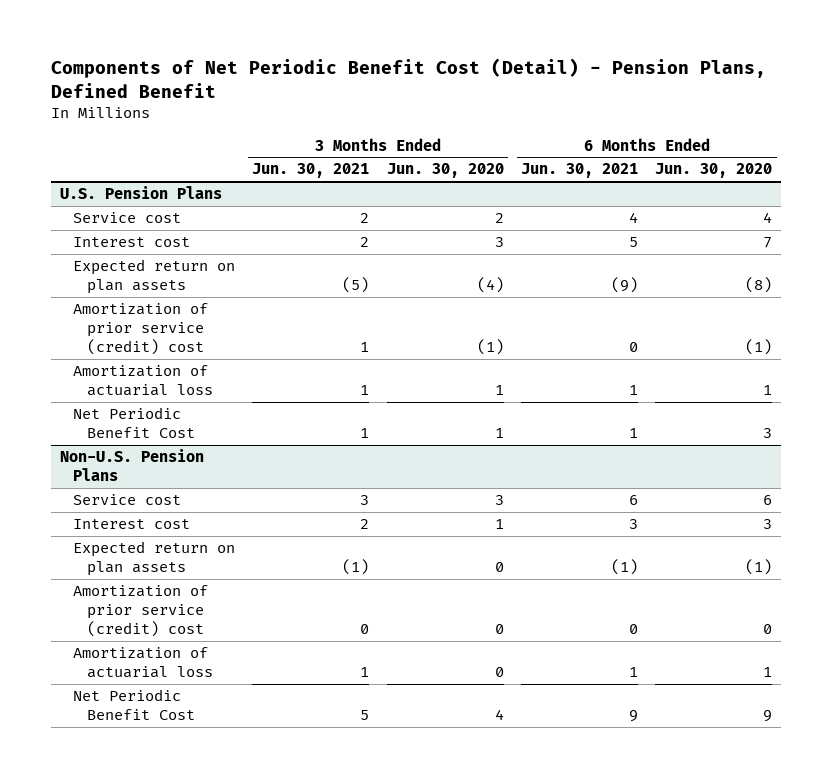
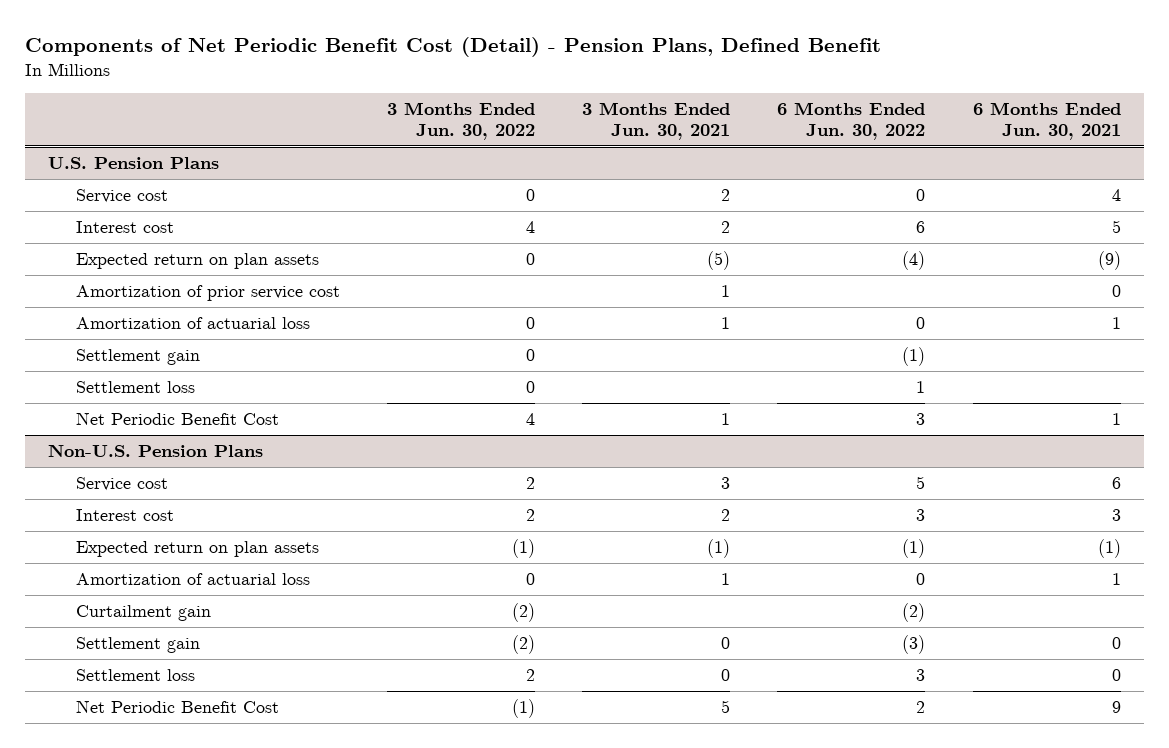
- | 3 Months Ended Jun. 30, 2021 | 3 Months Ended Jun. 30, 2020 | 6 Months Ended Jun. 30, 2021 | 6 Months Ended Jun. 30, 2020
+ | 3 Months Ended Jun. 30, 2022 | 3 Months Ended Jun. 30, 2021 | 6 Months Ended Jun. 30, 2022 | 6 Months Ended Jun. 30, 2021
@ U.S. Pension Plans
- Amortization of prior service (credit) cost | 1 | (1) | 0 | (1)
+ Amortization of prior service cost | | 1 | | 0
+ Settlement gain | 0 | | (1) |
+ Settlement loss | 0 | | 1 |
@ Non-U.S. Pension Plans
- Amortization of prior service (credit) cost | 0 | 0 | 0 | 0
+ Curtailment gain | (2) | | (2) |
+ Settlement gain | (2) | 0 | (3) | 0
+ Settlement loss | 2 | 0 | 3 | 0

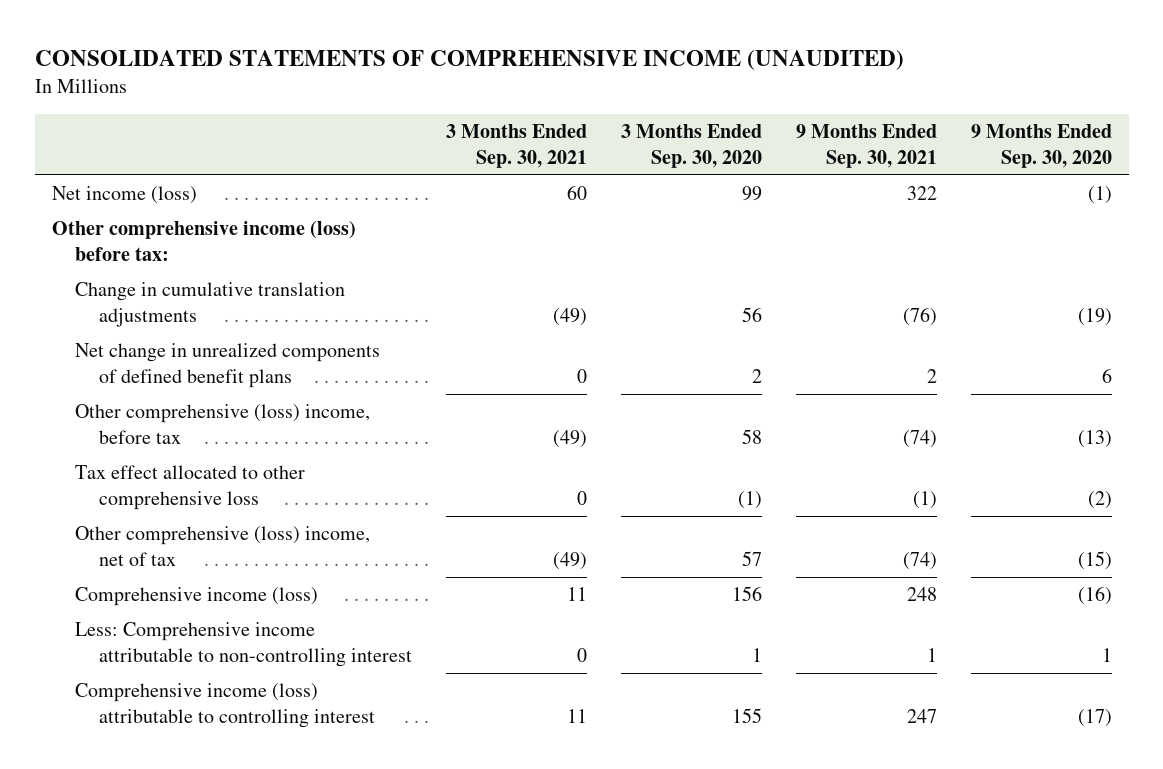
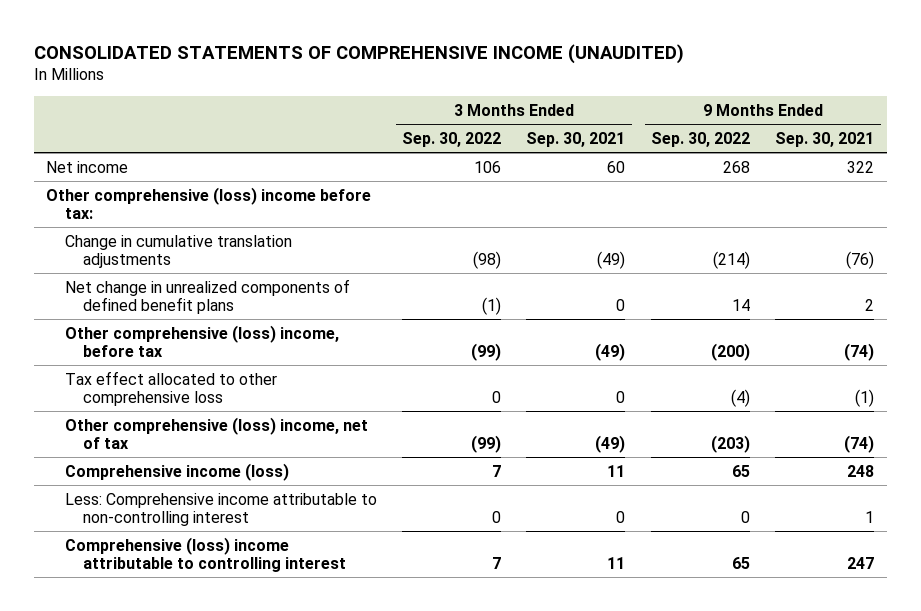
- | 3 Months Ended Sep. 30, 2021 | 3 Months Ended Sep. 30, 2020 | 9 Months Ended Sep. 30, 2021 | 9 Months Ended Sep. 30, 2020
+ | 3 Months Ended Sep. 30, 2022 | 3 Months Ended Sep. 30, 2021 | 9 Months Ended Sep. 30, 2022 | 9 Months Ended Sep. 30, 2021
- Net income (loss) | 60 | 99 | 322 | (1)
- Other comprehensive income (loss) before tax:
+ Net income | 106 | 60 | 268 | 322
+ Other comprehensive (loss) income before tax:
- Comprehensive income (loss) attributable to controlling interest | 11 | 155 | 247 | (17)
+ Comprehensive (loss) income attributable to controlling interest | 7 | 11 | 65 | 247

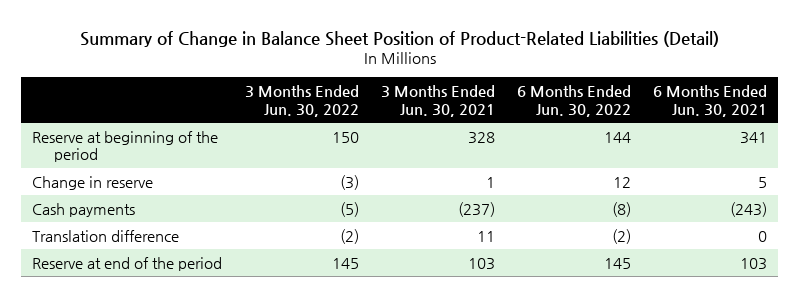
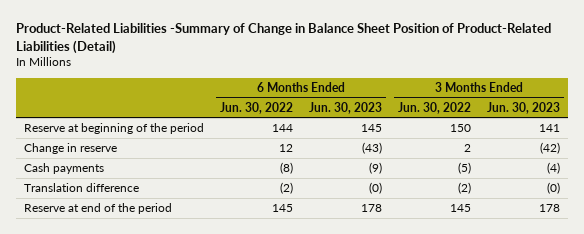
- Summary of Change in Balance Sheet Position of Product-Related Liabilities (Detail)
+ Product-Related Liabilities -Summary of Change in Balance Sheet Position of Product-Related Liabilities (Detail)
- | 3 Months Ended Jun. 30, 2022 | 3 Months Ended Jun. 30, 2021 | 6 Months Ended Jun. 30, 2022 | 6 Months Ended Jun. 30, 2021
+ | 6 Months Ended Jun. 30, 2022 | 6 Months Ended Jun. 30, 2023 | 3 Months Ended Jun. 30, 2022 | 3 Months Ended Jun. 30, 2023
- Change in reserve | (3) | 1 | 12 | 5
+ Change in reserve | 12 | (43) | 2 | (42)

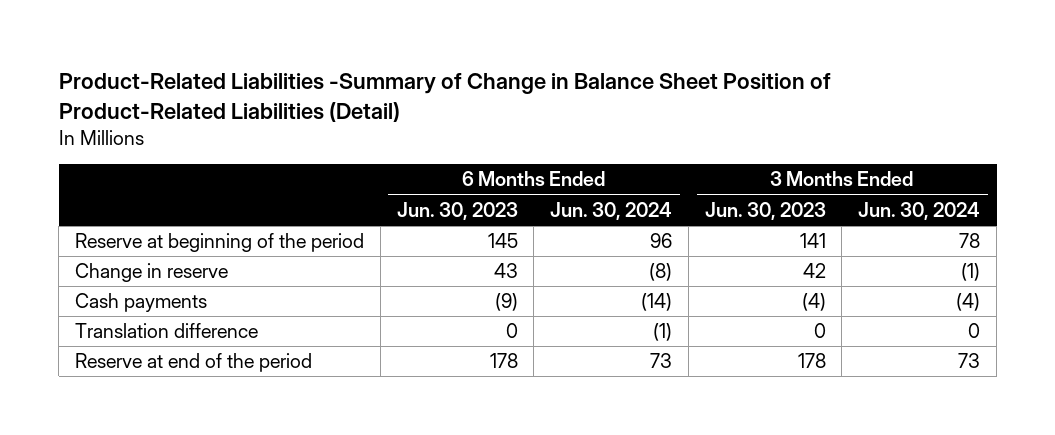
- | 6 Months Ended Jun. 30, 2022 | 6 Months Ended Jun. 30, 2023 | 3 Months Ended Jun. 30, 2022 | 3 Months Ended Jun. 30, 2023
+ | 6 Months Ended Jun. 30, 2023 | 6 Months Ended Jun. 30, 2024 | 3 Months Ended Jun. 30, 2023 | 3 Months Ended Jun. 30, 2024
- Change in reserve | 12 | (43) | 2 | (42)
+ Change in reserve | 43 | (8) | 42 | (1)
- Translation difference | (2) | (0) | (2) | (0)
+ Translation difference | 0 | (1) | 0 | 0

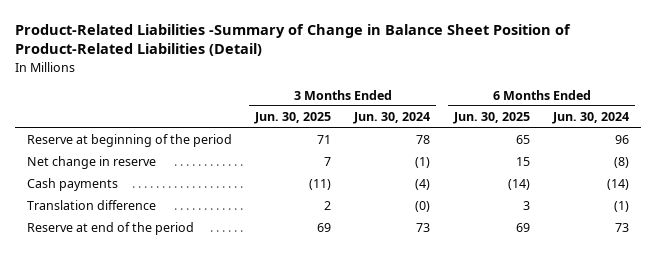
- | 6 Months Ended Jun. 30, 2023 | 6 Months Ended Jun. 30, 2024 | 3 Months Ended Jun. 30, 2023 | 3 Months Ended Jun. 30, 2024
+ | 3 Months Ended Jun. 30, 2025 | 3 Months Ended Jun. 30, 2024 | 6 Months Ended Jun. 30, 2025 | 6 Months Ended Jun. 30, 2024
- Change in reserve | 43 | (8) | 42 | (1)
+ Net change in reserve | 7 | (1) | 15 | (8)
- Translation difference | 0 | (1) | 0 | 0
+ Translation difference | 2 | (0) | 3 | (1)

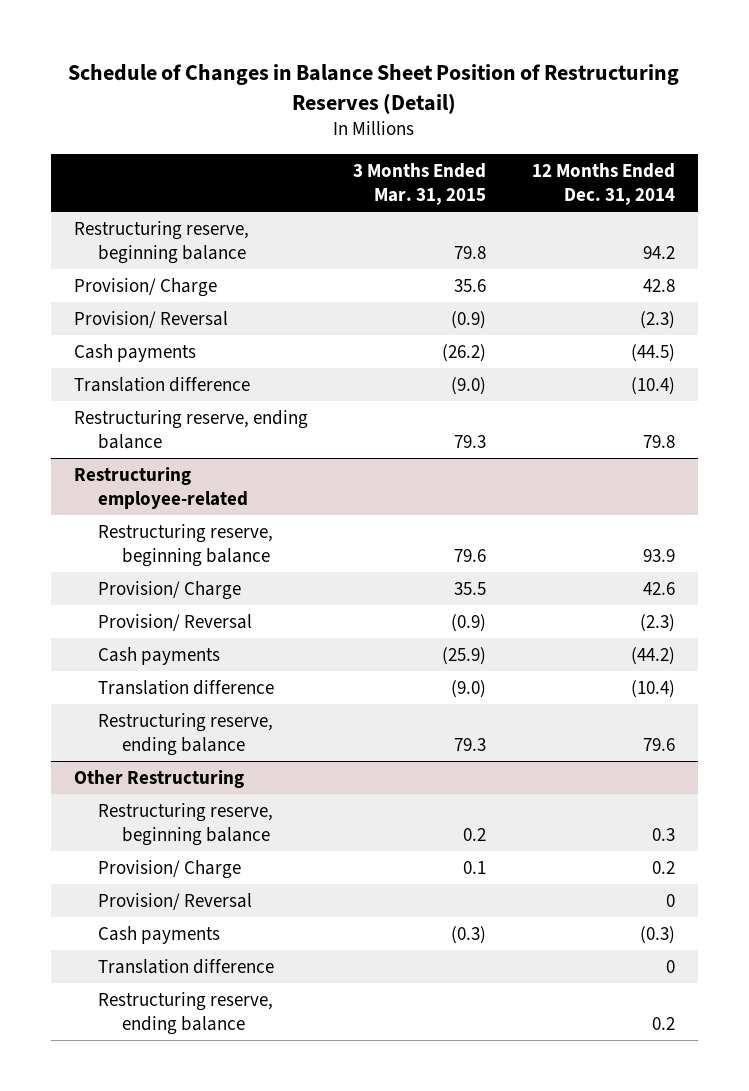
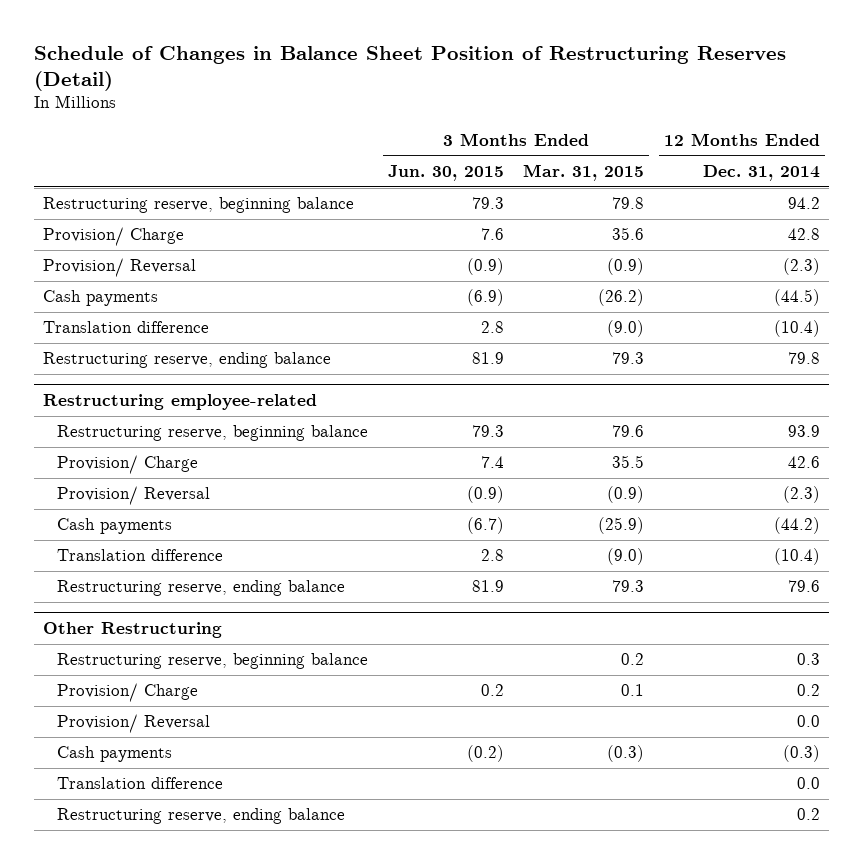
- | 3 Months Ended Mar. 31, 2015 | 12 Months Ended Dec. 31, 2014
+ | 3 Months Ended Jun. 30, 2015 | 3 Months Ended Mar. 31, 2015 | 12 Months Ended Dec. 31, 2014
@ Other Restructuring
- Provision/ Reversal | | 0
+ Provision/ Reversal | | | 0.0
- Translation difference | | 0
+ Translation difference | | | 0.0

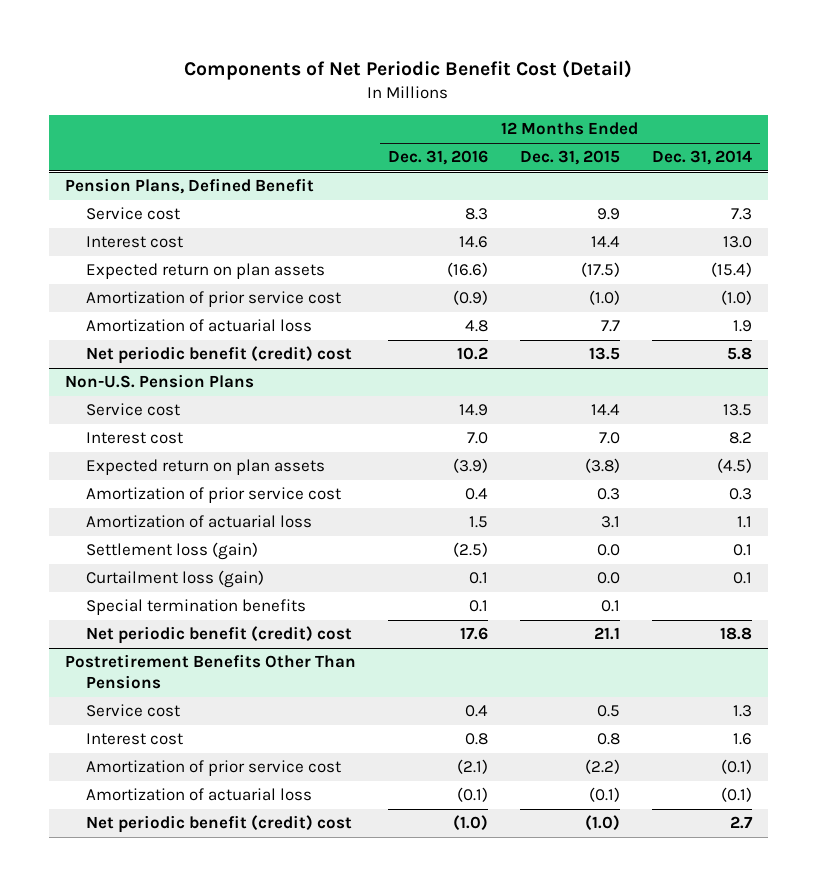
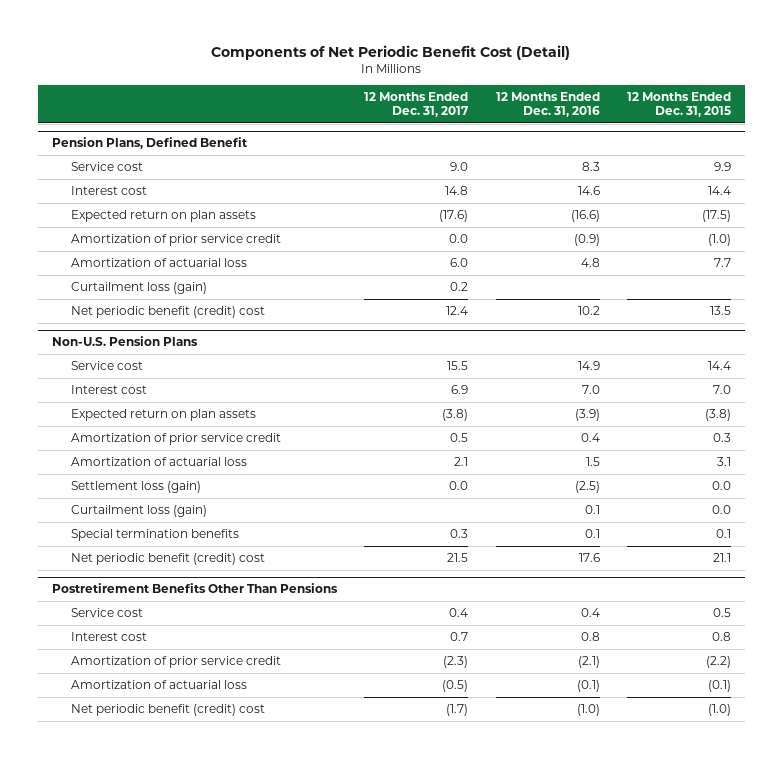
- | 12 Months Ended Dec. 31, 2016 | 12 Months Ended Dec. 31, 2015 | 12 Months Ended Dec. 31, 2014
+ | 12 Months Ended Dec. 31, 2017 | 12 Months Ended Dec. 31, 2016 | 12 Months Ended Dec. 31, 2015
@ Pension Plans, Defined Benefit
- Amortization of prior service cost | (0.9) | (1.0) | (1.0)
+ Amortization of prior service credit | 0.0 | (0.9) | (1.0)
+ Curtailment loss (gain) | 0.2 | |
@ Non-U.S. Pension Plans
- Amortization of prior service cost | 0.4 | 0.3 | 0.3
+ Amortization of prior service credit | 0.5 | 0.4 | 0.3
@ Postretirement Benefits Other Than Pensions
- Amortization of prior service cost | (2.1) | (2.2) | (0.1)
+ Amortization of prior service credit | (2.3) | (2.1) | (2.2)

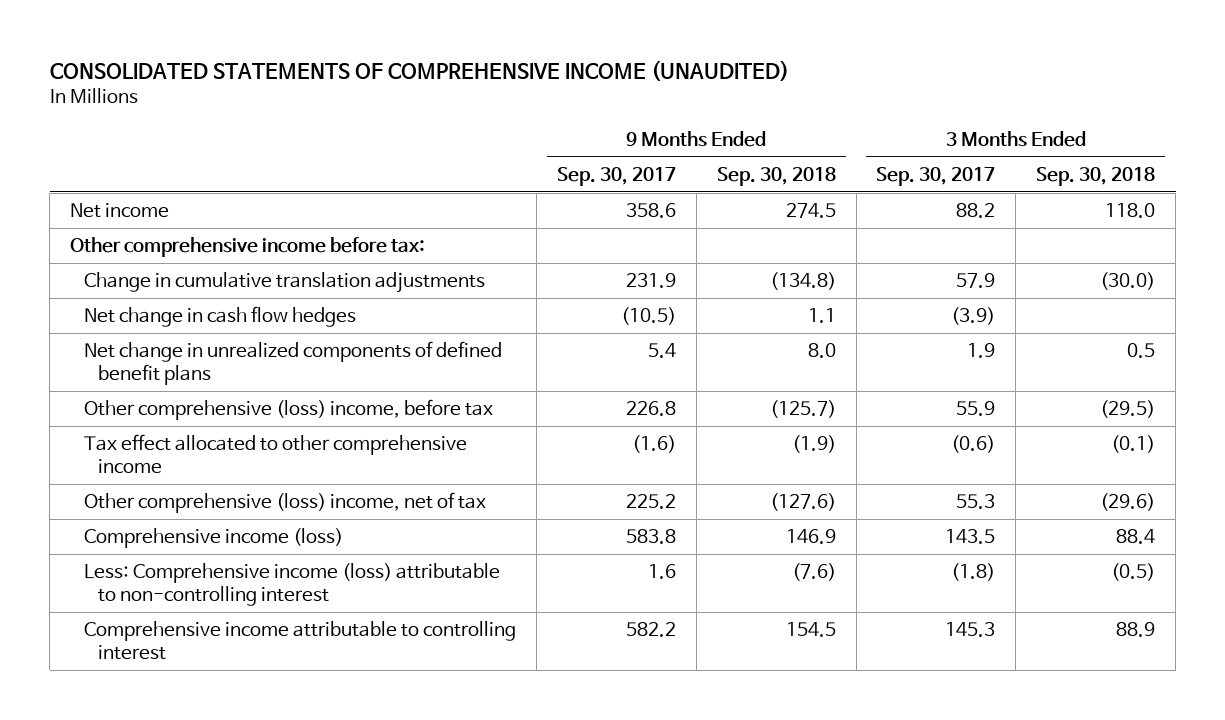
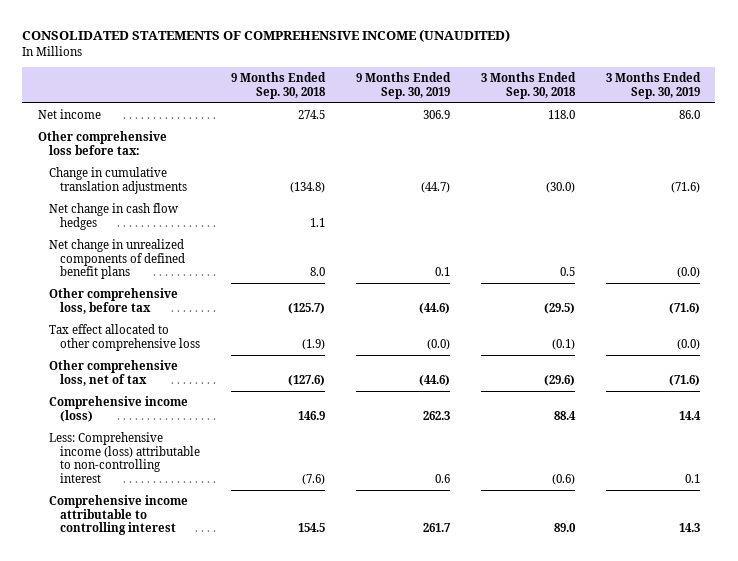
- | 9 Months Ended Sep. 30, 2017 | 9 Months Ended Sep. 30, 2018 | 3 Months Ended Sep. 30, 2017 | 3 Months Ended Sep. 30, 2018
+ | 9 Months Ended Sep. 30, 2018 | 9 Months Ended Sep. 30, 2019 | 3 Months Ended Sep. 30, 2018 | 3 Months Ended Sep. 30, 2019
- Other comprehensive income before tax:
+ Other comprehensive loss before tax:
- Other comprehensive (loss) income, before tax | 226.8 | (125.7) | 55.9 | (29.5)
- Tax effect allocated to other comprehensive income | (1.6) | (1.9) | (0.6) | (0.1)
- Other comprehensive (loss) income, net of tax | 225.2 | (127.6) | 55.3 | (29.6)
+ Other comprehensive loss, before tax | (125.7) | (44.6) | (29.5) | (71.6)
+ Tax effect allocated to other comprehensive loss | (1.9) | (0.0) | (0.1) | (0.0)
+ Other comprehensive loss, net of tax | (127.6) | (44.6) | (29.6) | (71.6)
- Less: Comprehensive income (loss) attributable to non-controlling interest | 1.6 | (7.6) | (1.8) | (0.5)
- Comprehensive income attributable to controlling interest | 582.2 | 154.5 | 145.3 | 88.9
+ Less: Comprehensive income (loss) attributable to non-controlling interest | (7.6) | 0.6 | (0.6) | 0.1
+ Comprehensive income attributable to controlling interest | 154.5 | 261.7 | 89.0 | 14.3

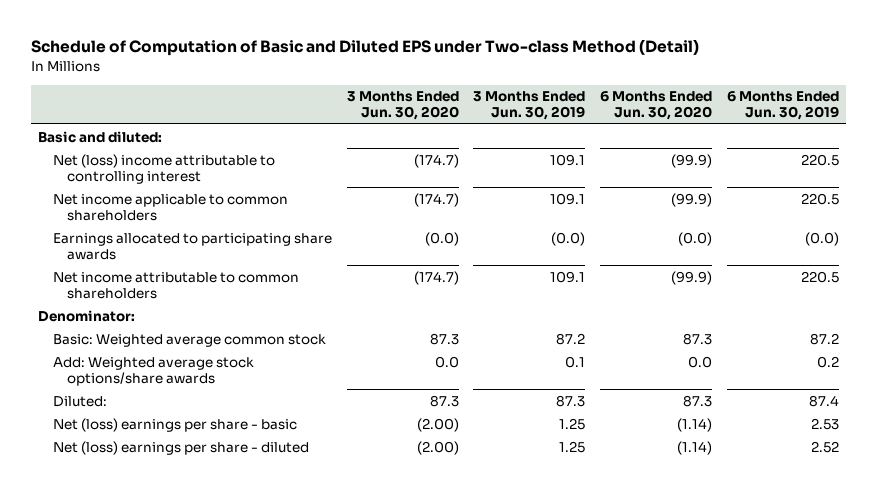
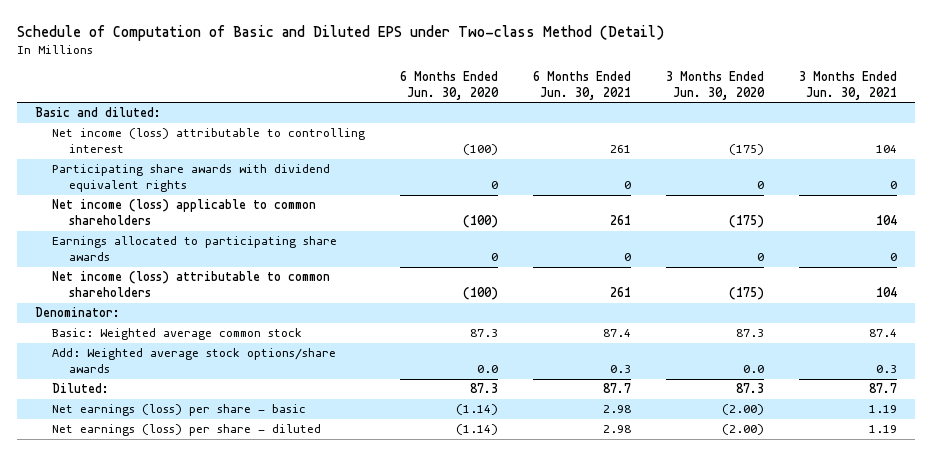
- | 3 Months Ended Jun. 30, 2020 | 3 Months Ended Jun. 30, 2019 | 6 Months Ended Jun. 30, 2020 | 6 Months Ended Jun. 30, 2019
+ | 6 Months Ended Jun. 30, 2020 | 6 Months Ended Jun. 30, 2021 | 3 Months Ended Jun. 30, 2020 | 3 Months Ended Jun. 30, 2021
- Net (loss) income attributable to controlling interest | (174.7) | 109.1 | (99.9) | 220.5
- Net income applicable to common shareholders | (174.7) | 109.1 | (99.9) | 220.5
- Earnings allocated to participating share awards | (0.0) | (0.0) | (0.0) | (0.0)
- Net income attributable to common shareholders | (174.7) | 109.1 | (99.9) | 220.5
+ Net income (loss) attributable to controlling interest | (100) | 261 | (175) | 104
+ Participating share awards with dividend equivalent rights | 0 | 0 | 0 | 0
+ Net income (loss) applicable to common shareholders | (100) | 261 | (175) | 104
+ Earnings allocated to participating share awards | 0 | 0 | 0 | 0
+ Net income (loss) attributable to common shareholders | (100) | 261 | (175) | 104
- Net (loss) earnings per share - basic | (2.00) | 1.25 | (1.14) | 2.53
- Net (loss) earnings per share - diluted | (2.00) | 1.25 | (1.14) | 2.52
+ Net earnings (loss) per share - basic | (1.14) | 2.98 | (2.00) | 1.19
+ Net earnings (loss) per share - diluted | (1.14) | 2.98 | (2.00) | 1.19

